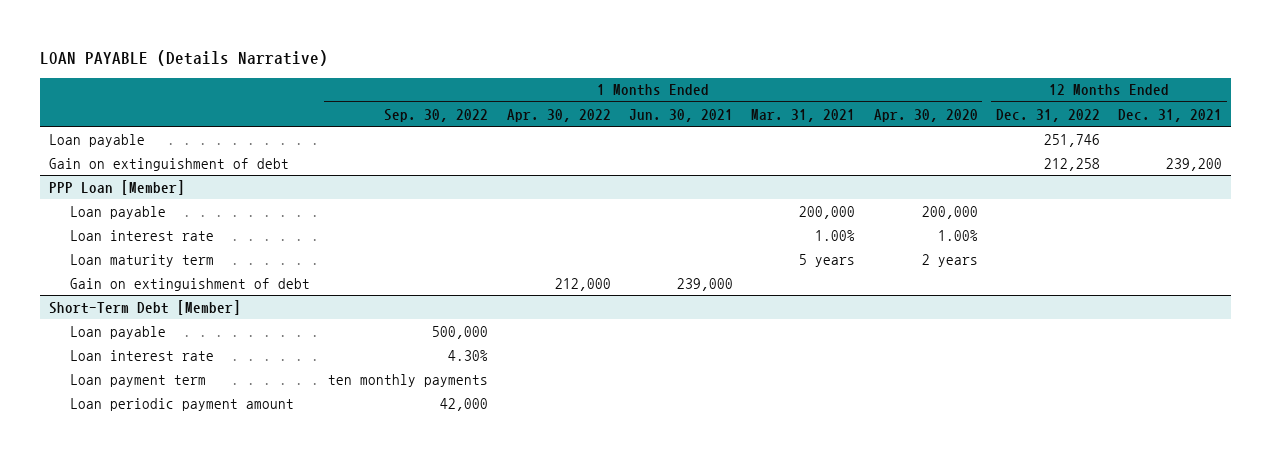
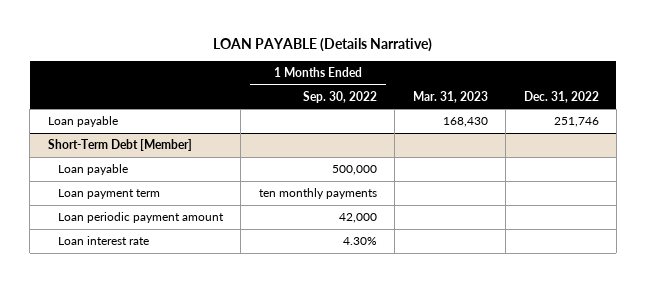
- | 1 Months Ended Sep. 30, 2022 | 1 Months Ended Apr. 30, 2022 | 1 Months Ended Jun. 30, 2021 | 1 Months Ended Mar. 31, 2021 | 1 Months Ended Apr. 30, 2020 | 12 Months Ended Dec. 31, 2022 | 12 Months Ended Dec. 31, 2021
+ | 1 Months Ended Sep. 30, 2022 | Mar. 31, 2023 | Dec. 31, 2022
- Gain on extinguishment of debt | | | | | | 212,258 | 239,200
- PPP Loan [Member]
- Loan payable | | | | 200,000 | 200,000 | |
- Loan interest rate | | | | 1.00% | 1.00% | |
- Loan maturity term | | | | 5 years | 2 years | |
- Gain on extinguishment of debt | | 212,000 | 239,000 | | | |
@ Short-Term Debt [Member]
moved down: Loan interest rate | 4.30% | |

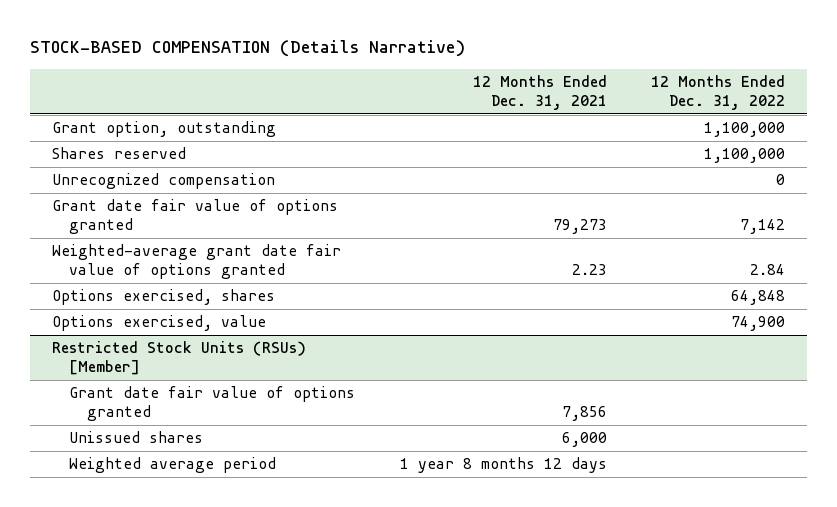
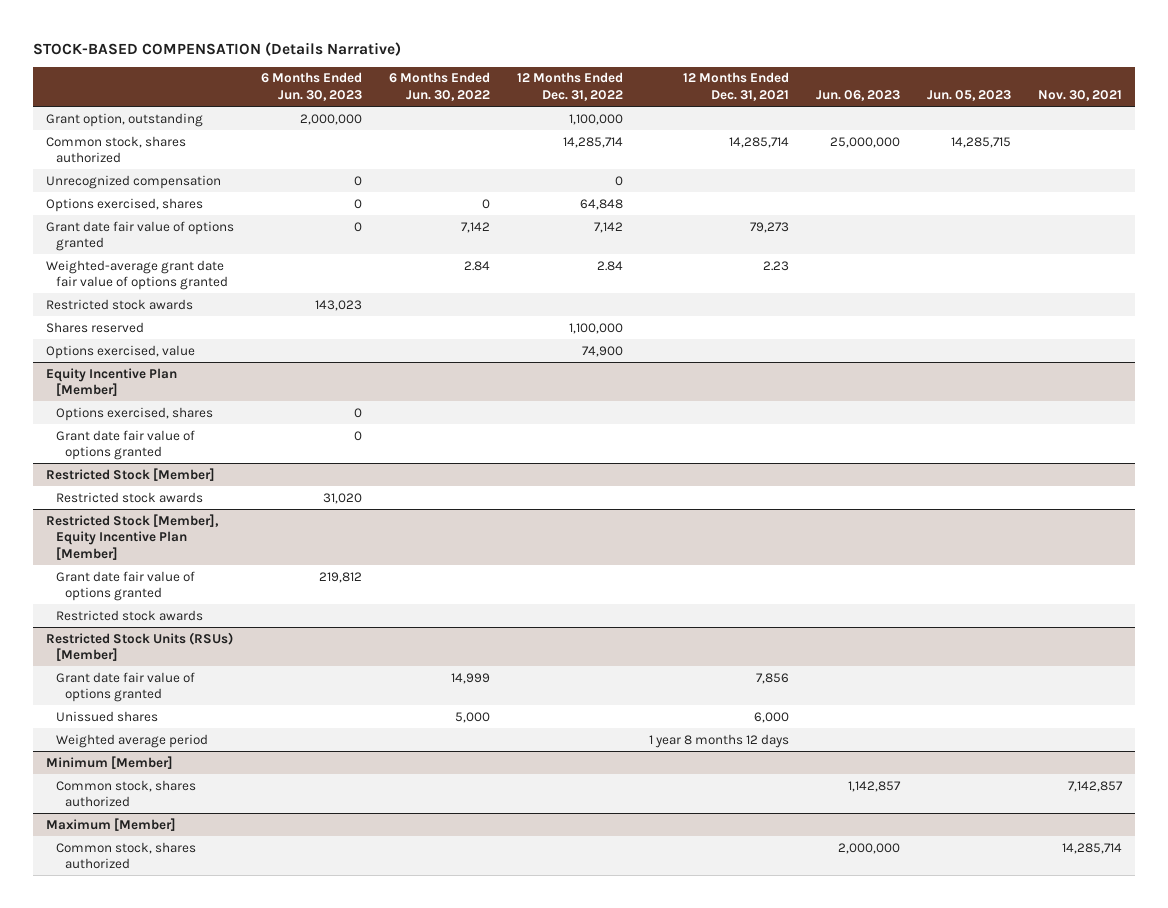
- | 12 Months Ended Dec. 31, 2021 | 12 Months Ended Dec. 31, 2022
+ | 6 Months Ended Jun. 30, 2023 | 6 Months Ended Jun. 30, 2022 | 12 Months Ended Dec. 31, 2022 | 12 Months Ended Dec. 31, 2021 | Jun. 06, 2023 | Jun. 05, 2023 | Nov. 30, 2021
+ Common stock, shares authorized | | | 14,285,714 | 14,285,714 | 25,000,000 | 14,285,715 |
moved up: Options exercised, shares | 0 | 0 | 64,848 | | | |
+ Restricted stock awards | 143,023 | | | | | |
moved down: Shares reserved | | | 1,100,000 | | | |
+ Equity Incentive Plan [Member]
+ Options exercised, shares | 0 | | | | | |
+ Grant date fair value of options granted | 0 | | | | | |
+ Restricted Stock [Member]
+ Restricted stock awards | 31,020 | | | | | |
+ Restricted Stock [Member], Equity Incentive Plan [Member]
+ Grant date fair value of options granted | 219,812 | | | | | |
+ Restricted stock awards
+ Minimum [Member]
+ Common stock, shares authorized | | | | | 1,142,857 | | 7,142,857
+ Maximum [Member]
+ Common stock, shares authorized | | | | | 2,000,000 | | 14,285,714

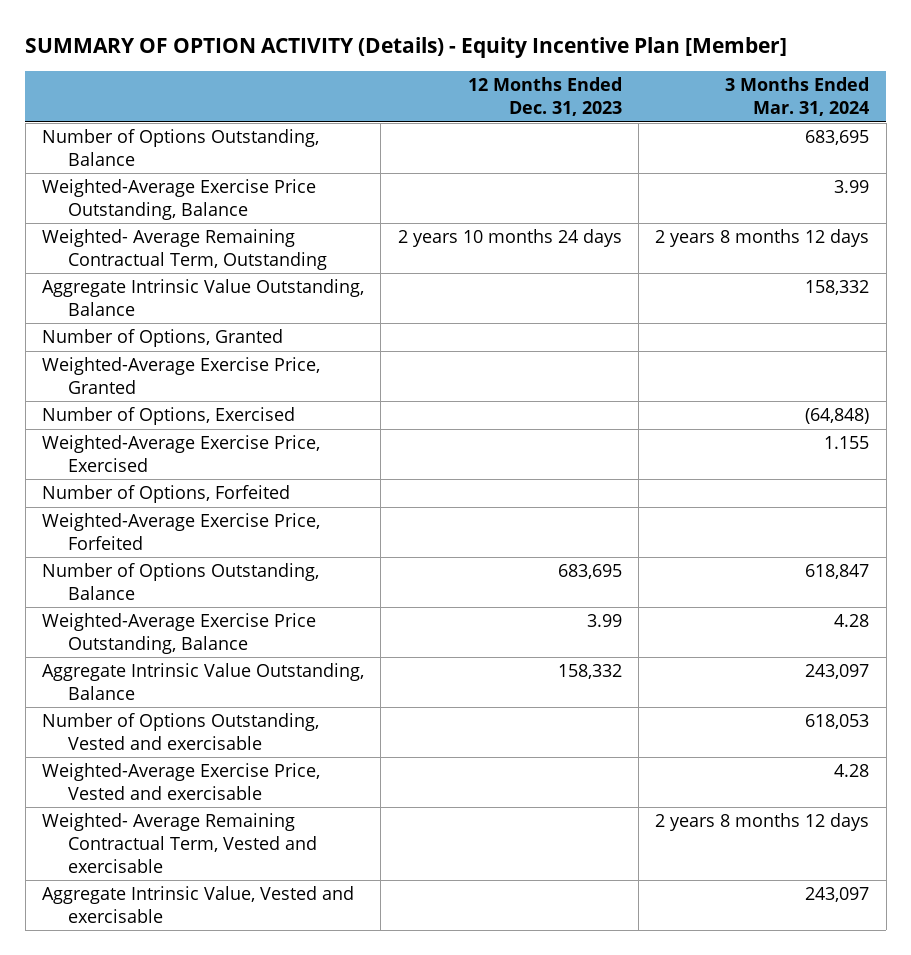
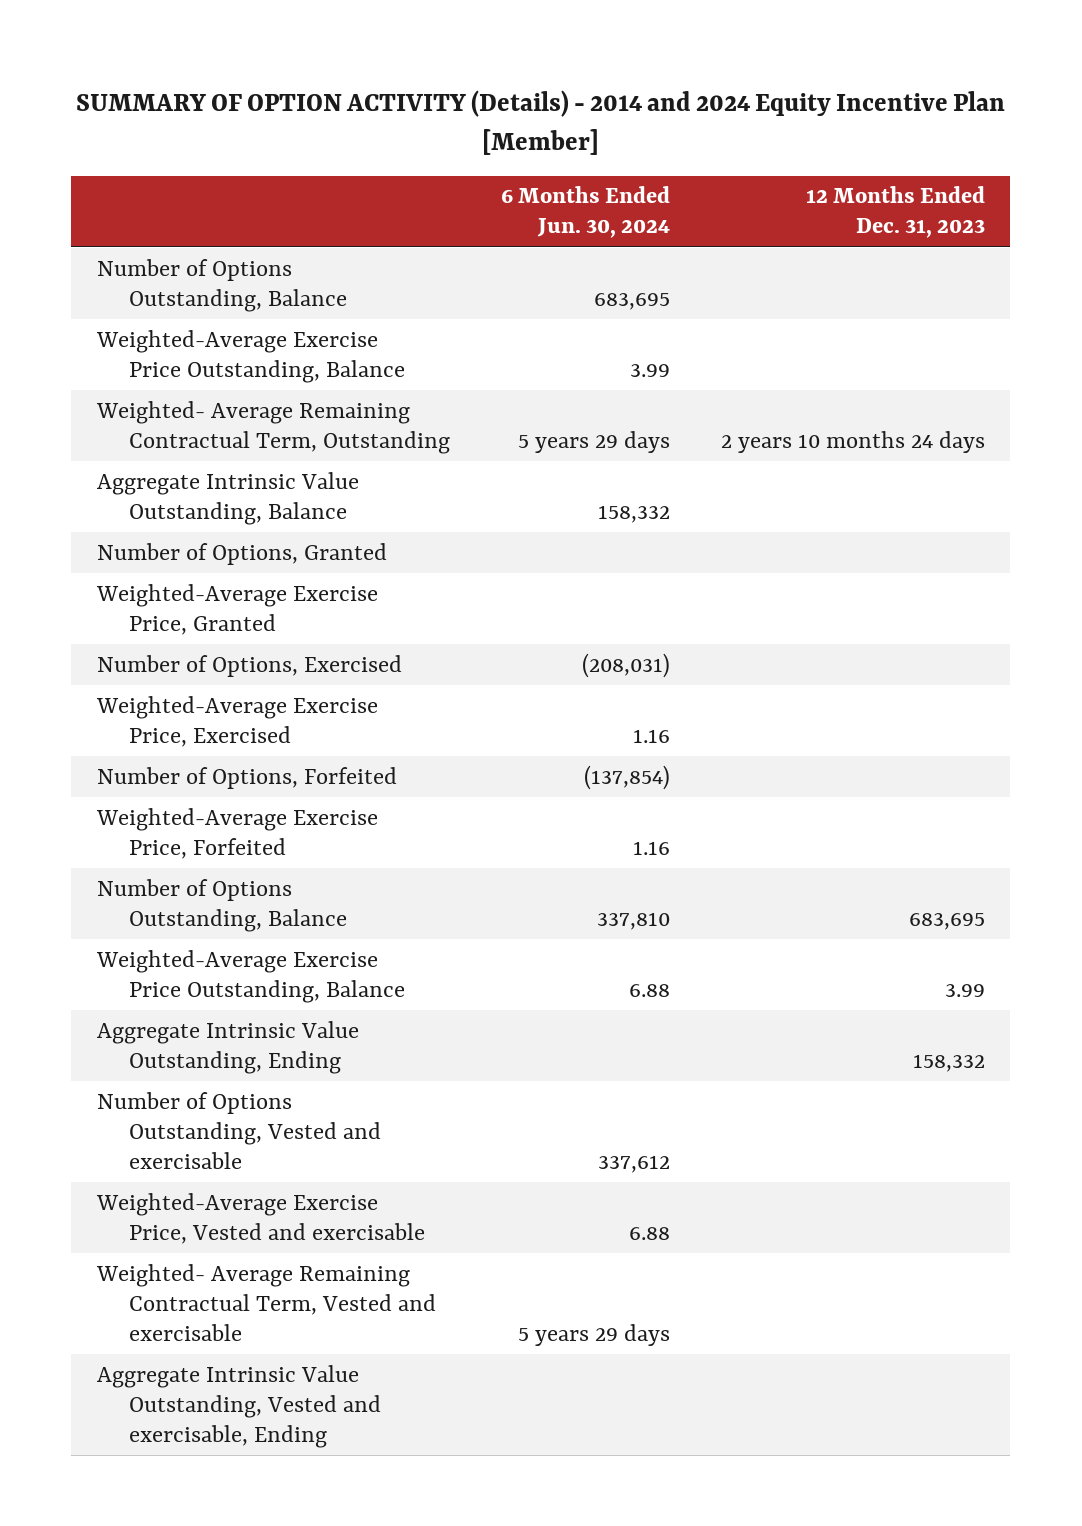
- SUMMARY OF OPTION ACTIVITY (Details) - Equity Incentive Plan [Member]
+ SUMMARY OF OPTION ACTIVITY (Details) - 2014 and 2024 Equity Incentive Plan [Member]
- | 12 Months Ended Dec. 31, 2023 | 3 Months Ended Mar. 31, 2024
+ | 6 Months Ended Jun. 30, 2024 | 12 Months Ended Dec. 31, 2023
- Aggregate Intrinsic Value Outstanding, Balance | 158,332 | 243,097
+ Aggregate Intrinsic Value Outstanding, Ending | | 158,332
- Aggregate Intrinsic Value, Vested and exercisable | | 243,097
+ Aggregate Intrinsic Value Outstanding, Vested and exercisable, Ending

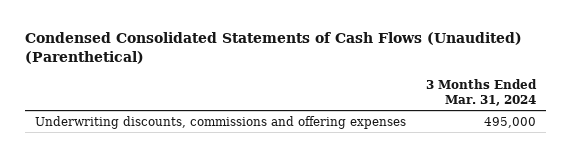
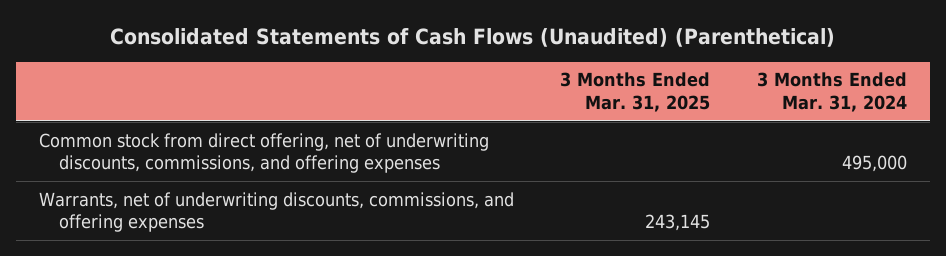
- Condensed Consolidated Statements of Cash Flows (Unaudited) (Parenthetical)
+ Consolidated Statements of Cash Flows (Unaudited) (Parenthetical)
- | 3 Months Ended Mar. 31, 2024
+ | 3 Months Ended Mar. 31, 2025 | 3 Months Ended Mar. 31, 2024
- Underwriting discounts, commissions and offering expenses | 495,000
+ Common stock from direct offering, net of underwriting discounts, commissions, and offering expenses | | 495,000
+ Warrants, net of underwriting discounts, commissions, and offering expenses | 243,145 |

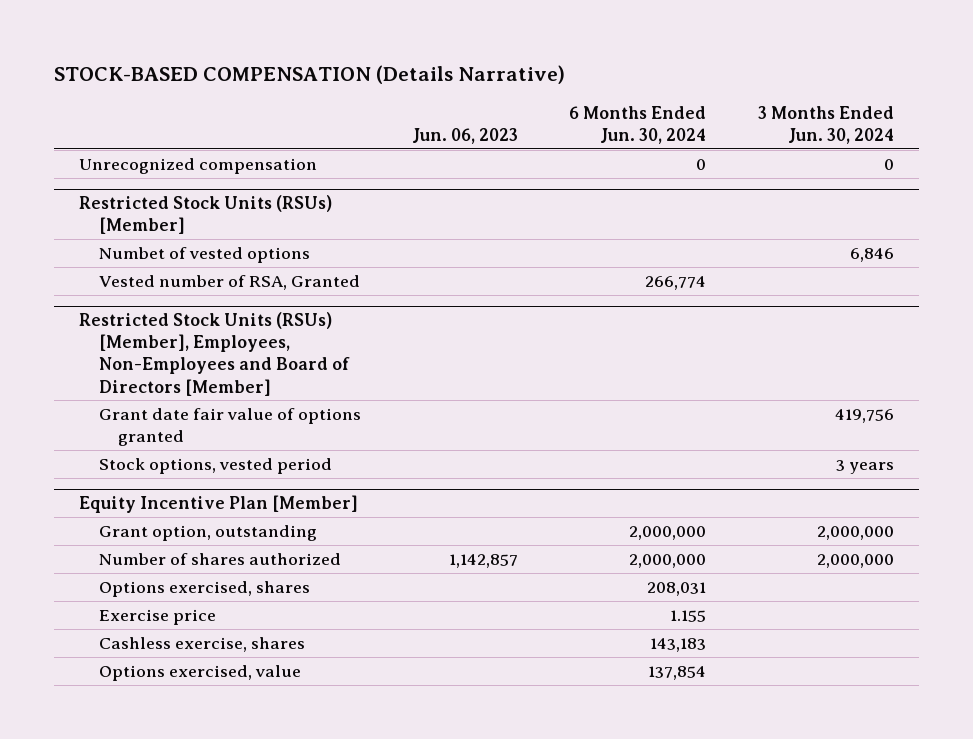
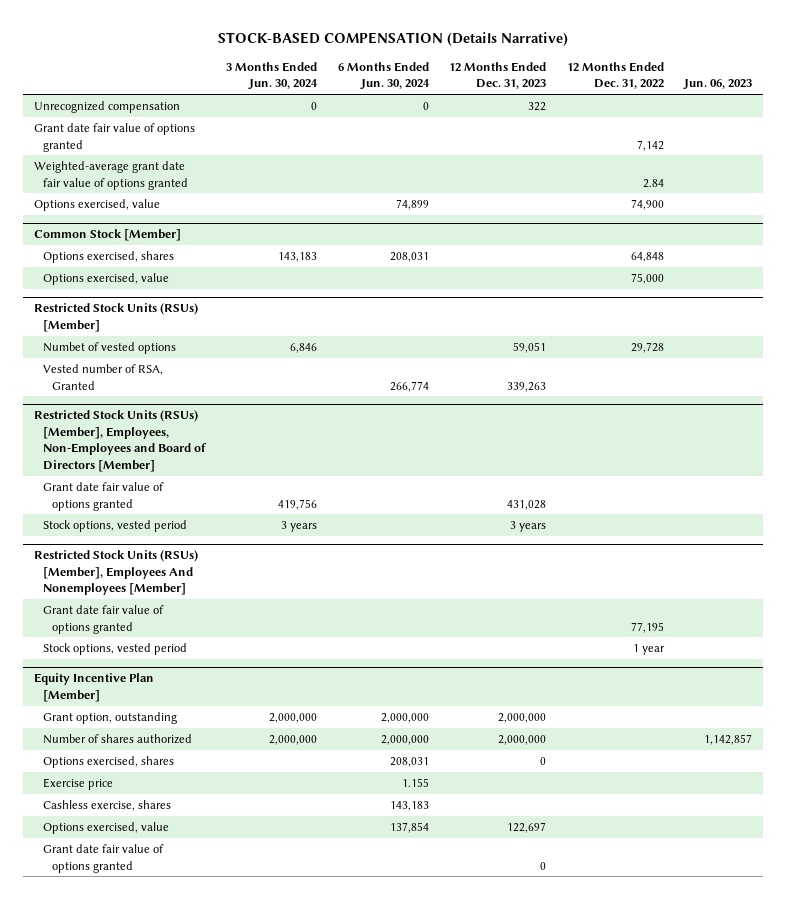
- | Jun. 06, 2023 | 6 Months Ended Jun. 30, 2024 | 3 Months Ended Jun. 30, 2024
+ | 3 Months Ended Jun. 30, 2024 | 6 Months Ended Jun. 30, 2024 | 12 Months Ended Dec. 31, 2023 | 12 Months Ended Dec. 31, 2022 | Jun. 06, 2023
+ Grant date fair value of options granted | | | | 7,142 |
+ Weighted-average grant date fair value of options granted | | | | 2.84 |
+ Options exercised, value | | 74,899 | | 74,900 |
+ Common Stock [Member]
+ Options exercised, shares | 143,183 | 208,031 | | 64,848 |
+ Options exercised, value | | | | 75,000 |
+ Restricted Stock Units (RSUs) [Member], Employees And Nonemployees [Member]
+ Grant date fair value of options granted | | | | 77,195 |
+ Stock options, vested period | | | | 1 year |
@ Equity Incentive Plan [Member]
+ Grant date fair value of options granted | | | 0 | |

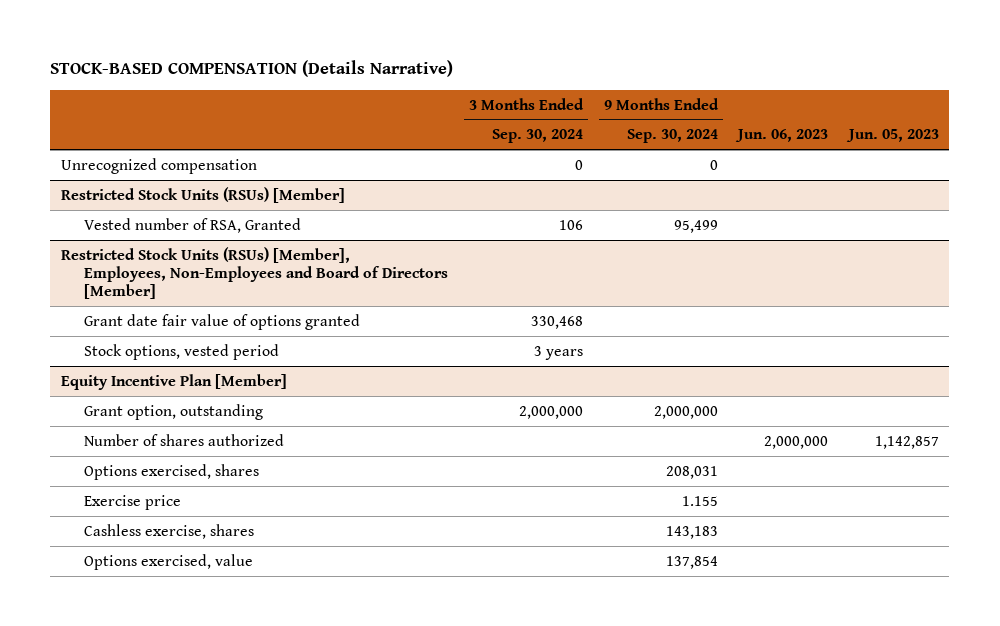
- | 3 Months Ended Jun. 30, 2024 | 6 Months Ended Jun. 30, 2024 | 12 Months Ended Dec. 31, 2023 | 12 Months Ended Dec. 31, 2022 | Jun. 06, 2023
+ | 3 Months Ended Sep. 30, 2024 | 9 Months Ended Sep. 30, 2024 | Jun. 06, 2023 | Jun. 05, 2023
- Grant date fair value of options granted | | | | 7,142 |
- Weighted-average grant date fair value of options granted | | | | 2.84 |
- Options exercised, value | | 74,899 | | 74,900 |
- Common Stock [Member]
- Options exercised, shares | 143,183 | 208,031 | | 64,848 |
- Options exercised, value | | | | 75,000 |
@ Restricted Stock Units (RSUs) [Member]
- Numbet of vested options | 6,846 | | 59,051 | 29,728 |
- Restricted Stock Units (RSUs) [Member], Employees And Nonemployees [Member]
- Grant date fair value of options granted | | | | 77,195 |
- Stock options, vested period | | | | 1 year |
@ Equity Incentive Plan [Member]
- Number of shares authorized | 2,000,000 | 2,000,000 | 2,000,000 | | 1,142,857
+ Number of shares authorized | | | 2,000,000 | 1,142,857
- Grant date fair value of options granted | | | 0 | |

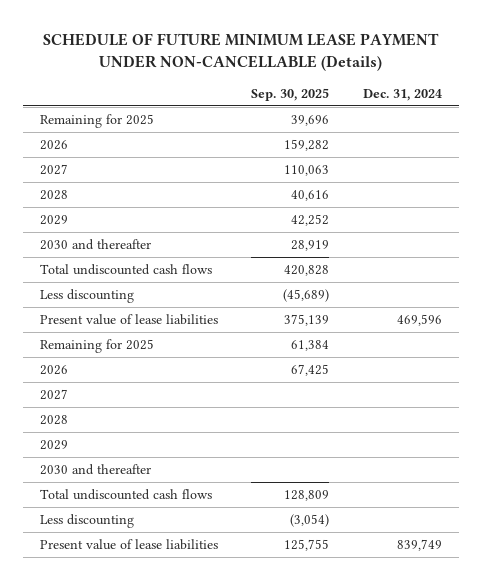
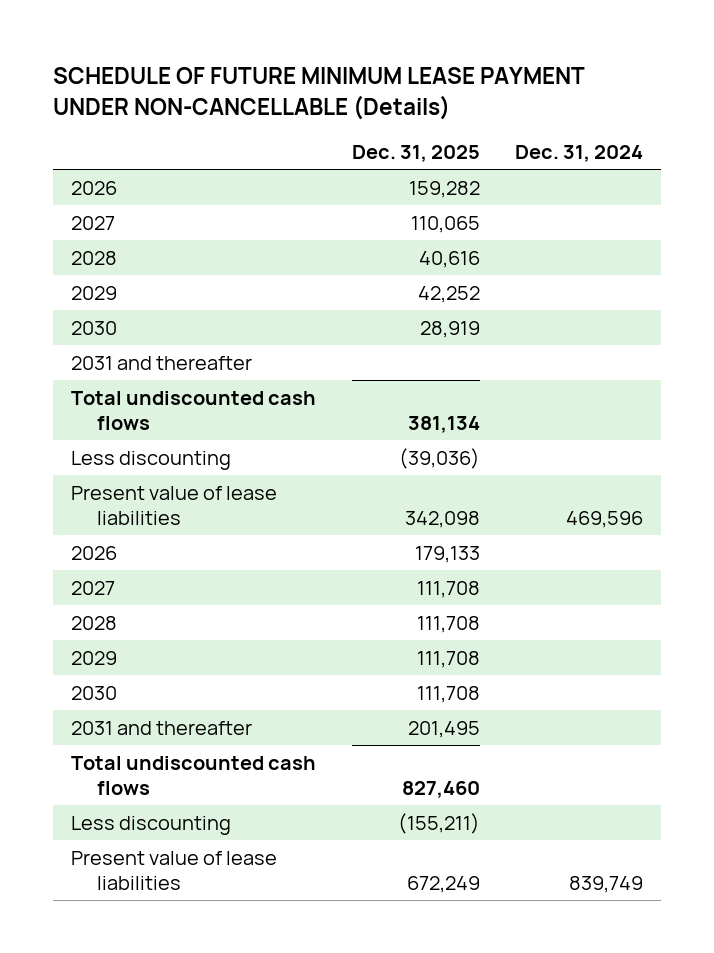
- | Sep. 30, 2025 | Dec. 31, 2024
+ | Dec. 31, 2025 | Dec. 31, 2024
- Remaining for 2025 | 39,696 |
- 2030 and thereafter | 28,919 |
+ 2030 | 28,919 |
+ 2031 and thereafter
- Remaining for 2025 | 61,384 |
- 2030 and thereafter
+ 2030 | 111,708 |
+ 2031 and thereafter | 201,495 |

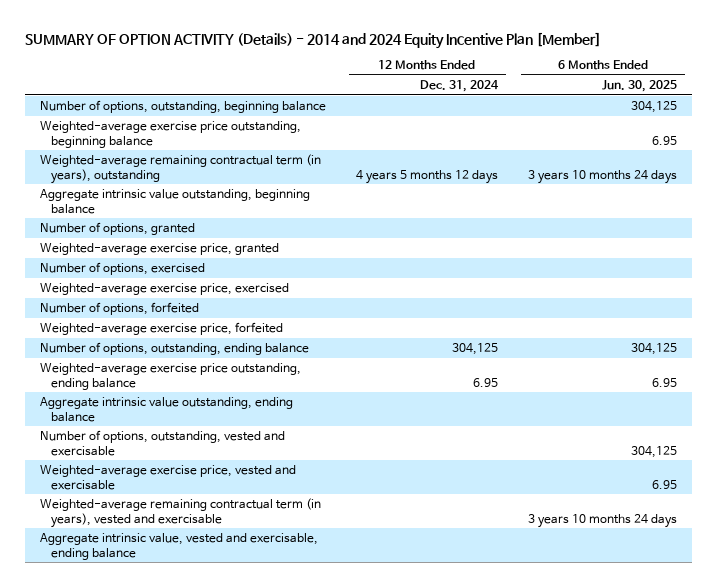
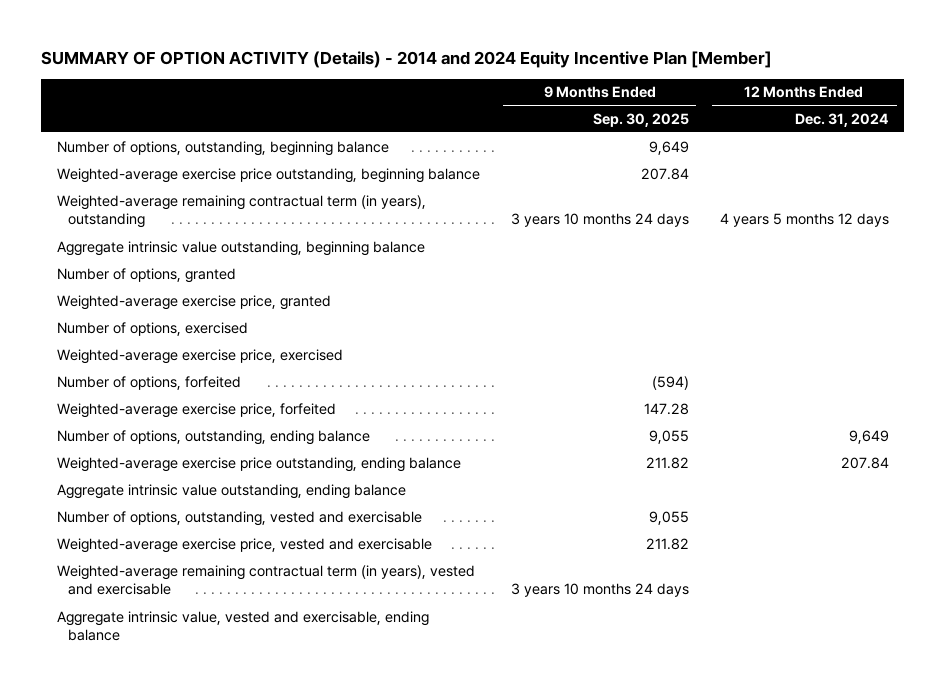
- | 12 Months Ended Dec. 31, 2024 | 6 Months Ended Jun. 30, 2025
+ | 9 Months Ended Sep. 30, 2025 | 12 Months Ended Dec. 31, 2024
- Number of options, outstanding, ending balance | 304,125 | 304,125
- Weighted-average exercise price outstanding, ending balance | 6.95 | 6.95
+ Number of options, outstanding, ending balance | 9,055 | 9,649
+ Weighted-average exercise price outstanding, ending balance | 211.82 | 207.84

